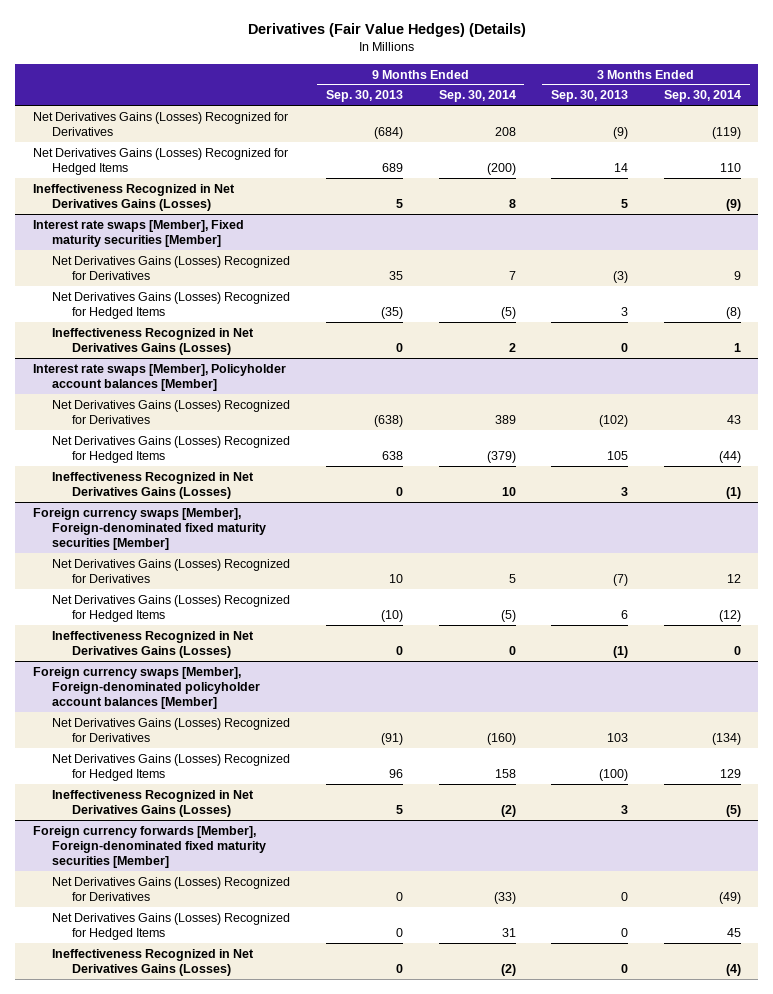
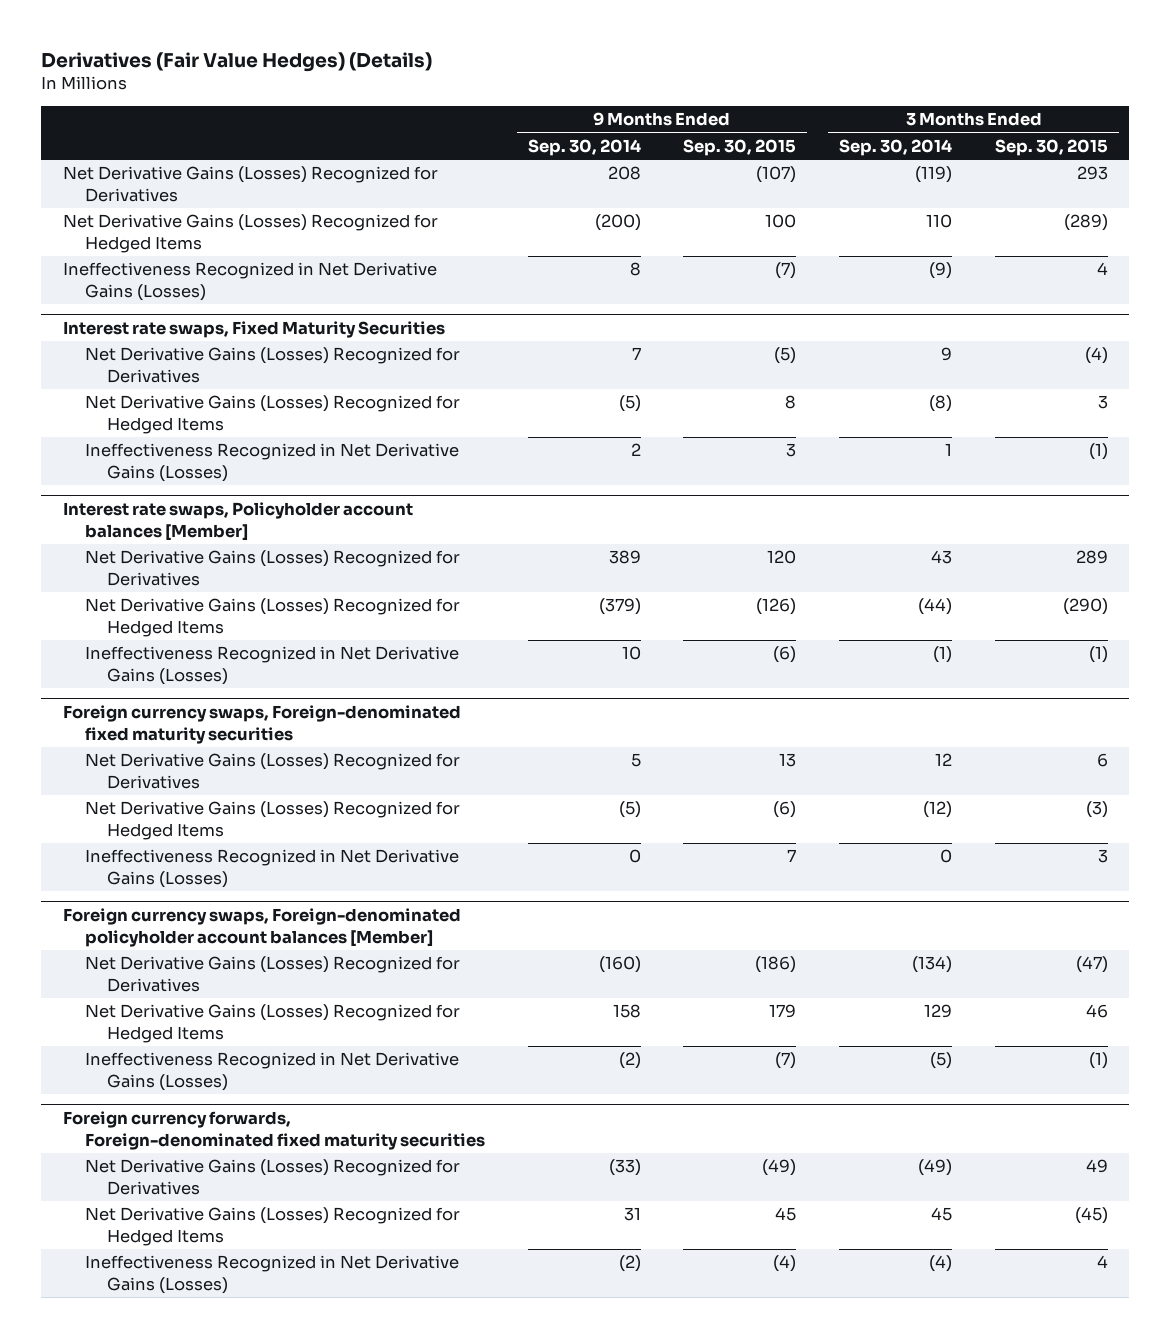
- | 9 Months Ended Sep. 30, 2013 | 9 Months Ended Sep. 30, 2014 | 3 Months Ended Sep. 30, 2013 | 3 Months Ended Sep. 30, 2014
+ | 9 Months Ended Sep. 30, 2014 | 9 Months Ended Sep. 30, 2015 | 3 Months Ended Sep. 30, 2014 | 3 Months Ended Sep. 30, 2015
- Net Derivatives Gains (Losses) Recognized for Derivatives | (684) | 208 | (9) | (119)
- Net Derivatives Gains (Losses) Recognized for Hedged Items | 689 | (200) | 14 | 110
- Ineffectiveness Recognized in Net Derivatives Gains (Losses) | 5 | 8 | 5 | (9)
- Interest rate swaps [Member], Fixed maturity securities [Member]
- Net Derivatives Gains (Losses) Recognized for Derivatives | 35 | 7 | (3) | 9
- Net Derivatives Gains (Losses) Recognized for Hedged Items | (35) | (5) | 3 | (8)
- Ineffectiveness Recognized in Net Derivatives Gains (Losses) | 0 | 2 | 0 | 1
- Interest rate swaps [Member], Policyholder account balances [Member]
- Net Derivatives Gains (Losses) Recognized for Derivatives | (638) | 389 | (102) | 43
- Net Derivatives Gains (Losses) Recognized for Hedged Items | 638 | (379) | 105 | (44)
- Ineffectiveness Recognized in Net Derivatives Gains (Losses) | 0 | 10 | 3 | (1)
- Foreign currency swaps [Member], Foreign-denominated fixed maturity securities [Member]
- Net Derivatives Gains (Losses) Recognized for Derivatives | 10 | 5 | (7) | 12
- Net Derivatives Gains (Losses) Recognized for Hedged Items | (10) | (5) | 6 | (12)
- Ineffectiveness Recognized in Net Derivatives Gains (Losses) | 0 | 0 | (1) | 0
- Foreign currency swaps [Member], Foreign-denominated policyholder account balances [Member]
- Net Derivatives Gains (Losses) Recognized for Derivatives | (91) | (160) | 103 | (134)
- Net Derivatives Gains (Losses) Recognized for Hedged Items | 96 | 158 | (100) | 129
- Ineffectiveness Recognized in Net Derivatives Gains (Losses) | 5 | (2) | 3 | (5)
- Foreign currency forwards [Member], Foreign-denominated fixed maturity securities [Member]
- Net Derivatives Gains (Losses) Recognized for Derivatives | 0 | (33) | 0 | (49)
- Net Derivatives Gains (Losses) Recognized for Hedged Items | 0 | 31 | 0 | 45
- Ineffectiveness Recognized in Net Derivatives Gains (Losses) | 0 | (2) | 0 | (4)
+ Net Derivative Gains (Losses) Recognized for Derivatives | 208 | (107) | (119) | 293
+ Net Derivative Gains (Losses) Recognized for Hedged Items | (200) | 100 | 110 | (289)
+ Ineffectiveness Recognized in Net Derivative Gains (Losses) | 8 | (7) | (9) | 4
+ Interest rate swaps, Fixed Maturity Securities
+ Net Derivative Gains (Losses) Recognized for Derivatives | 7 | (5) | 9 | (4)
+ Net Derivative Gains (Losses) Recognized for Hedged Items | (5) | 8 | (8) | 3
+ Ineffectiveness Recognized in Net Derivative Gains (Losses) | 2 | 3 | 1 | (1)
+ Interest rate swaps, Policyholder account balances [Member]
+ Net Derivative Gains (Losses) Recognized for Derivatives | 389 | 120 | 43 | 289
+ Net Derivative Gains (Losses) Recognized for Hedged Items | (379) | (126) | (44) | (290)
+ Ineffectiveness Recognized in Net Derivative Gains (Losses) | 10 | (6) | (1) | (1)
+ Foreign currency swaps, Foreign-denominated fixed maturity securities
+ Net Derivative Gains (Losses) Recognized for Derivatives | 5 | 13 | 12 | 6
+ Net Derivative Gains (Losses) Recognized for Hedged Items | (5) | (6) | (12) | (3)
+ Ineffectiveness Recognized in Net Derivative Gains (Losses) | 0 | 7 | 0 | 3
+ Foreign currency swaps, Foreign-denominated policyholder account balances [Member]
+ Net Derivative Gains (Losses) Recognized for Derivatives | (160) | (186) | (134) | (47)
+ Net Derivative Gains (Losses) Recognized for Hedged Items | 158 | 179 | 129 | 46
+ Ineffectiveness Recognized in Net Derivative Gains (Losses) | (2) | (7) | (5) | (1)
+ Foreign currency forwards, Foreign-denominated fixed maturity securities
+ Net Derivative Gains (Losses) Recognized for Derivatives | (33) | (49) | (49) | 49
+ Net Derivative Gains (Losses) Recognized for Hedged Items | 31 | 45 | 45 | (45)
+ Ineffectiveness Recognized in Net Derivative Gains (Losses) | (2) | (4) | (4) | 4

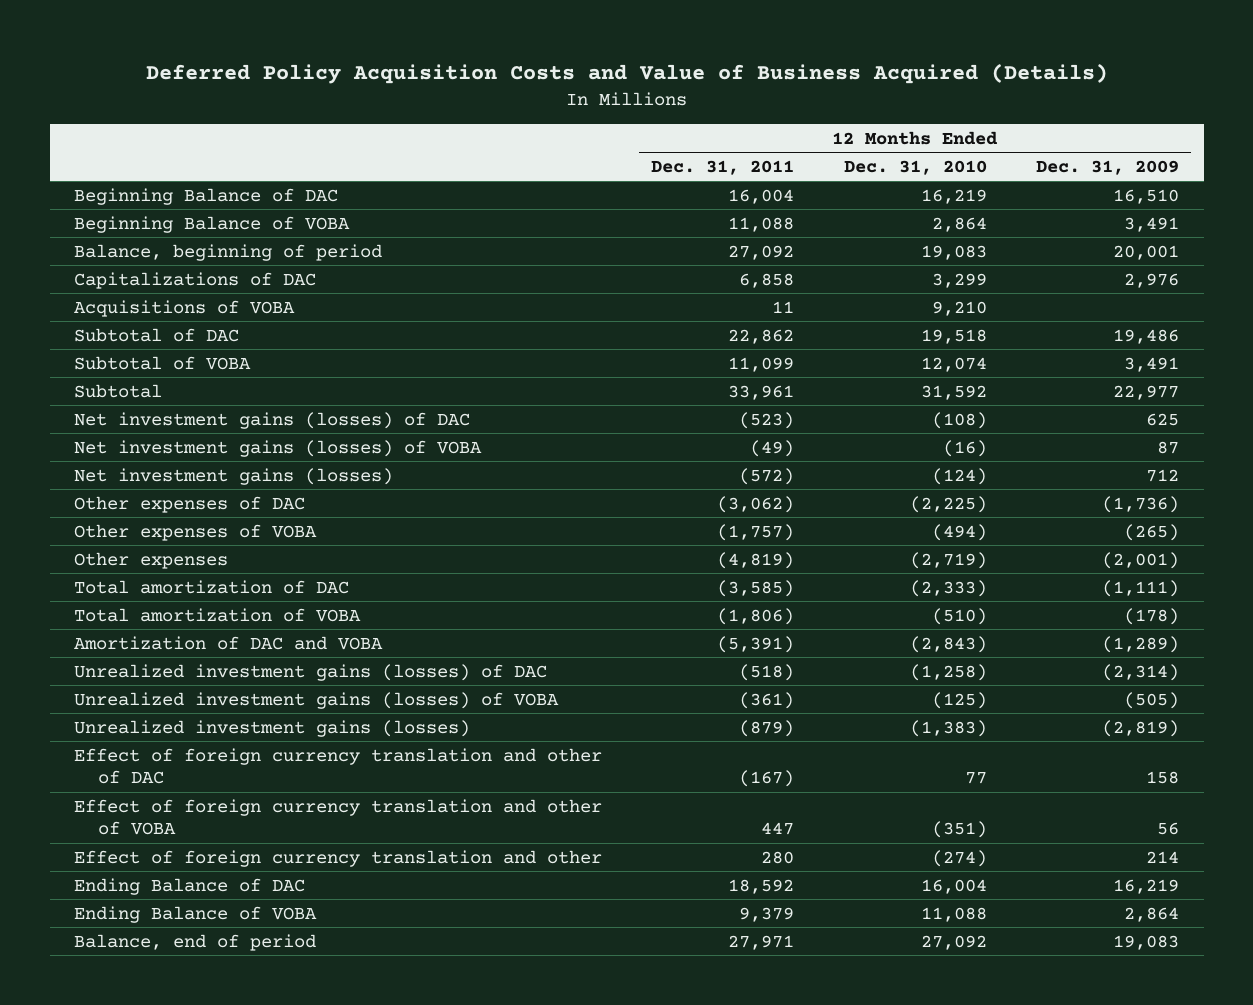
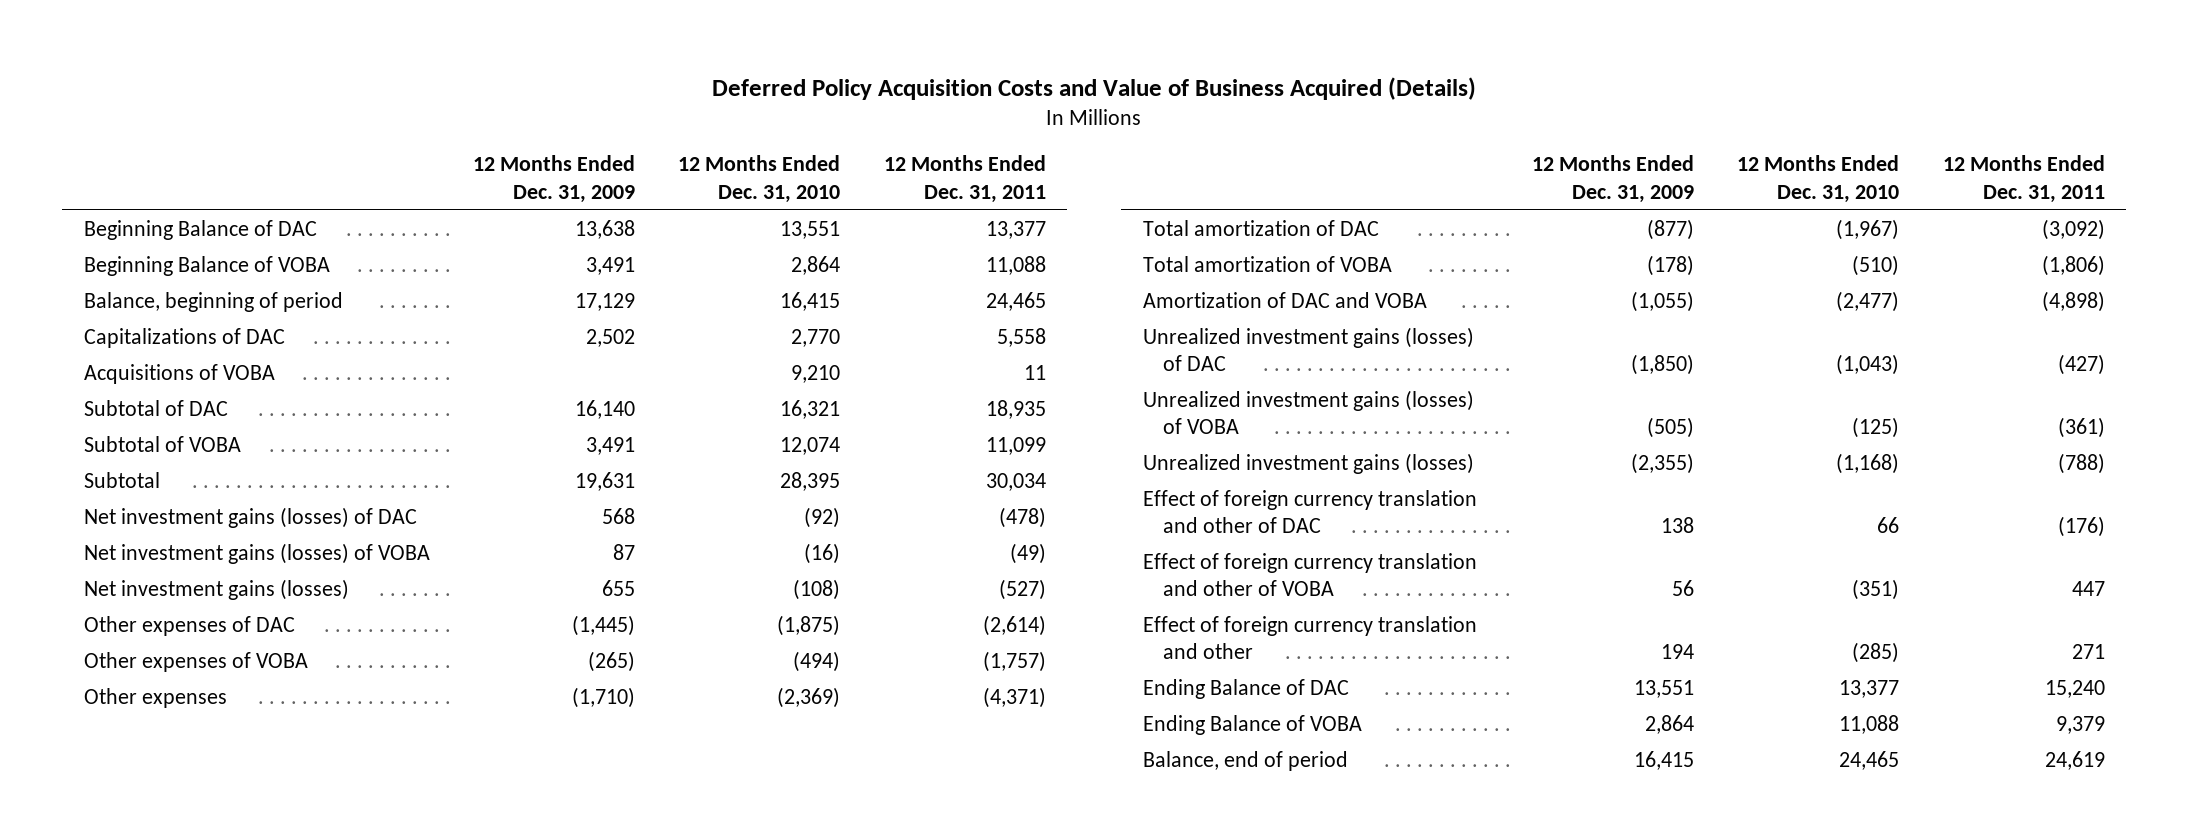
- | 12 Months Ended Dec. 31, 2011 | 12 Months Ended Dec. 31, 2010 | 12 Months Ended Dec. 31, 2009
+ | 12 Months Ended Dec. 31, 2009 | 12 Months Ended Dec. 31, 2010 | 12 Months Ended Dec. 31, 2011
- Beginning Balance of DAC | 16,004 | 16,219 | 16,510
+ Beginning Balance of DAC | 13,638 | 13,551 | 13,377
- Balance, beginning of period | 27,092 | 19,083 | 20,001
- Capitalizations of DAC | 6,858 | 3,299 | 2,976
+ Balance, beginning of period | 17,129 | 16,415 | 24,465
+ Capitalizations of DAC | 2,502 | 2,770 | 5,558
- Subtotal of DAC | 22,862 | 19,518 | 19,486
+ Subtotal of DAC | 16,140 | 16,321 | 18,935
- Subtotal | 33,961 | 31,592 | 22,977
- Net investment gains (losses) of DAC | (523) | (108) | 625
+ Subtotal | 19,631 | 28,395 | 30,034
+ Net investment gains (losses) of DAC | 568 | (92) | (478)
- Net investment gains (losses) | (572) | (124) | 712
- Other expenses of DAC | (3,062) | (2,225) | (1,736)
+ Net investment gains (losses) | 655 | (108) | (527)
+ Other expenses of DAC | (1,445) | (1,875) | (2,614)
- Other expenses | (4,819) | (2,719) | (2,001)
- Total amortization of DAC | (3,585) | (2,333) | (1,111)
+ Other expenses | (1,710) | (2,369) | (4,371)
+ Total amortization of DAC | (877) | (1,967) | (3,092)
- Amortization of DAC and VOBA | (5,391) | (2,843) | (1,289)
- Unrealized investment gains (losses) of DAC | (518) | (1,258) | (2,314)
+ Amortization of DAC and VOBA | (1,055) | (2,477) | (4,898)
+ Unrealized investment gains (losses) of DAC | (1,850) | (1,043) | (427)
- Unrealized investment gains (losses) | (879) | (1,383) | (2,819)
- Effect of foreign currency translation and other of DAC | (167) | 77 | 158
+ Unrealized investment gains (losses) | (2,355) | (1,168) | (788)
+ Effect of foreign currency translation and other of DAC | 138 | 66 | (176)
- Effect of foreign currency translation and other | 280 | (274) | 214
- Ending Balance of DAC | 18,592 | 16,004 | 16,219
+ Effect of foreign currency translation and other | 194 | (285) | 271
+ Ending Balance of DAC | 13,551 | 13,377 | 15,240
- Balance, end of period | 27,971 | 27,092 | 19,083
+ Balance, end of period | 16,415 | 24,465 | 24,619

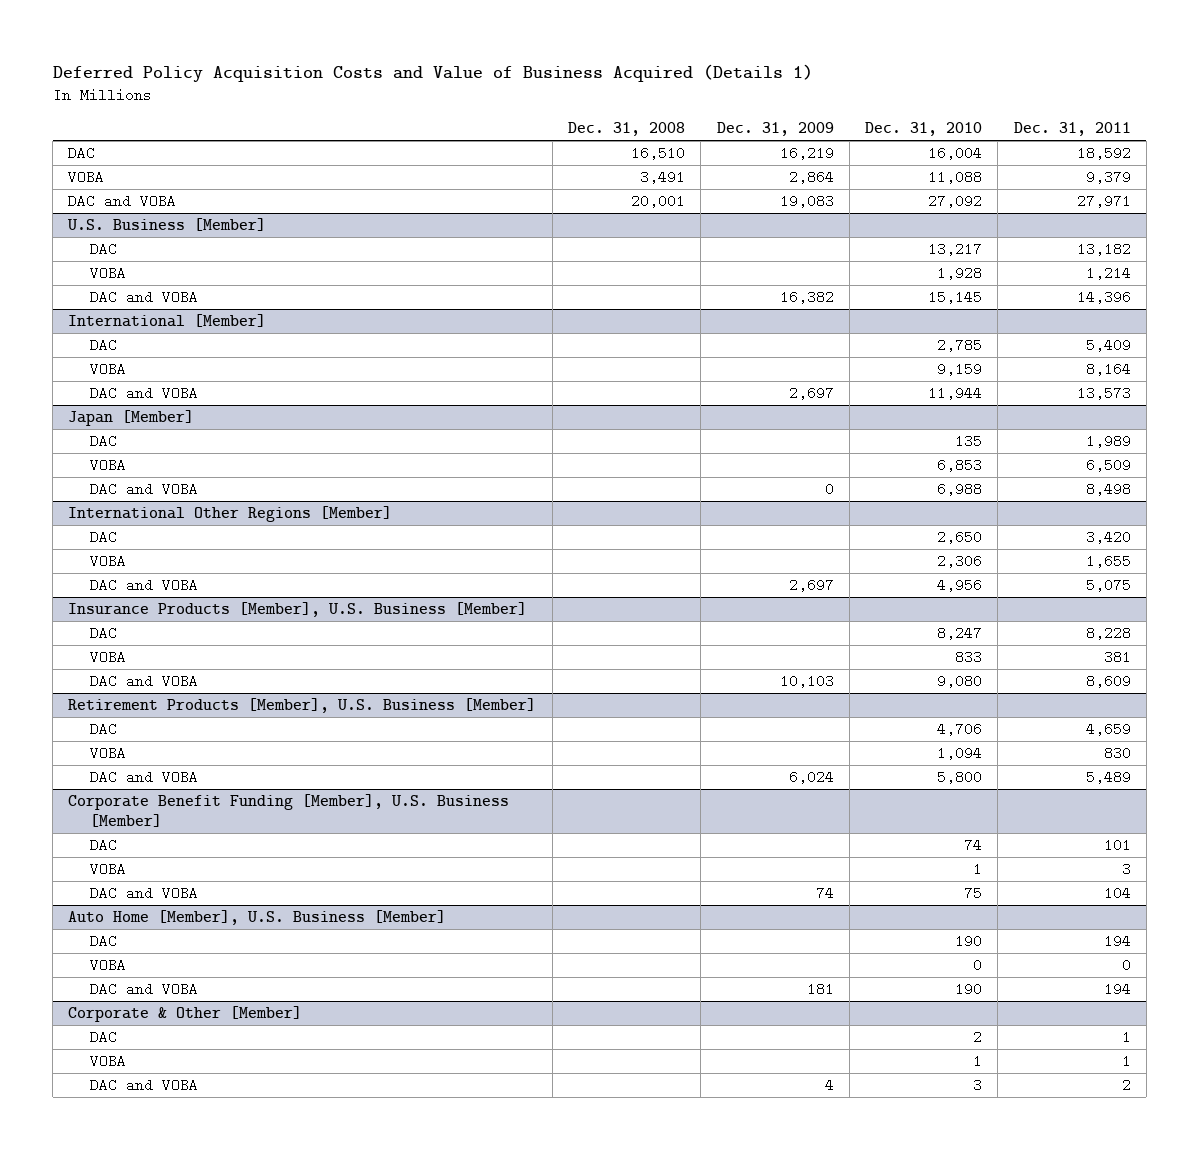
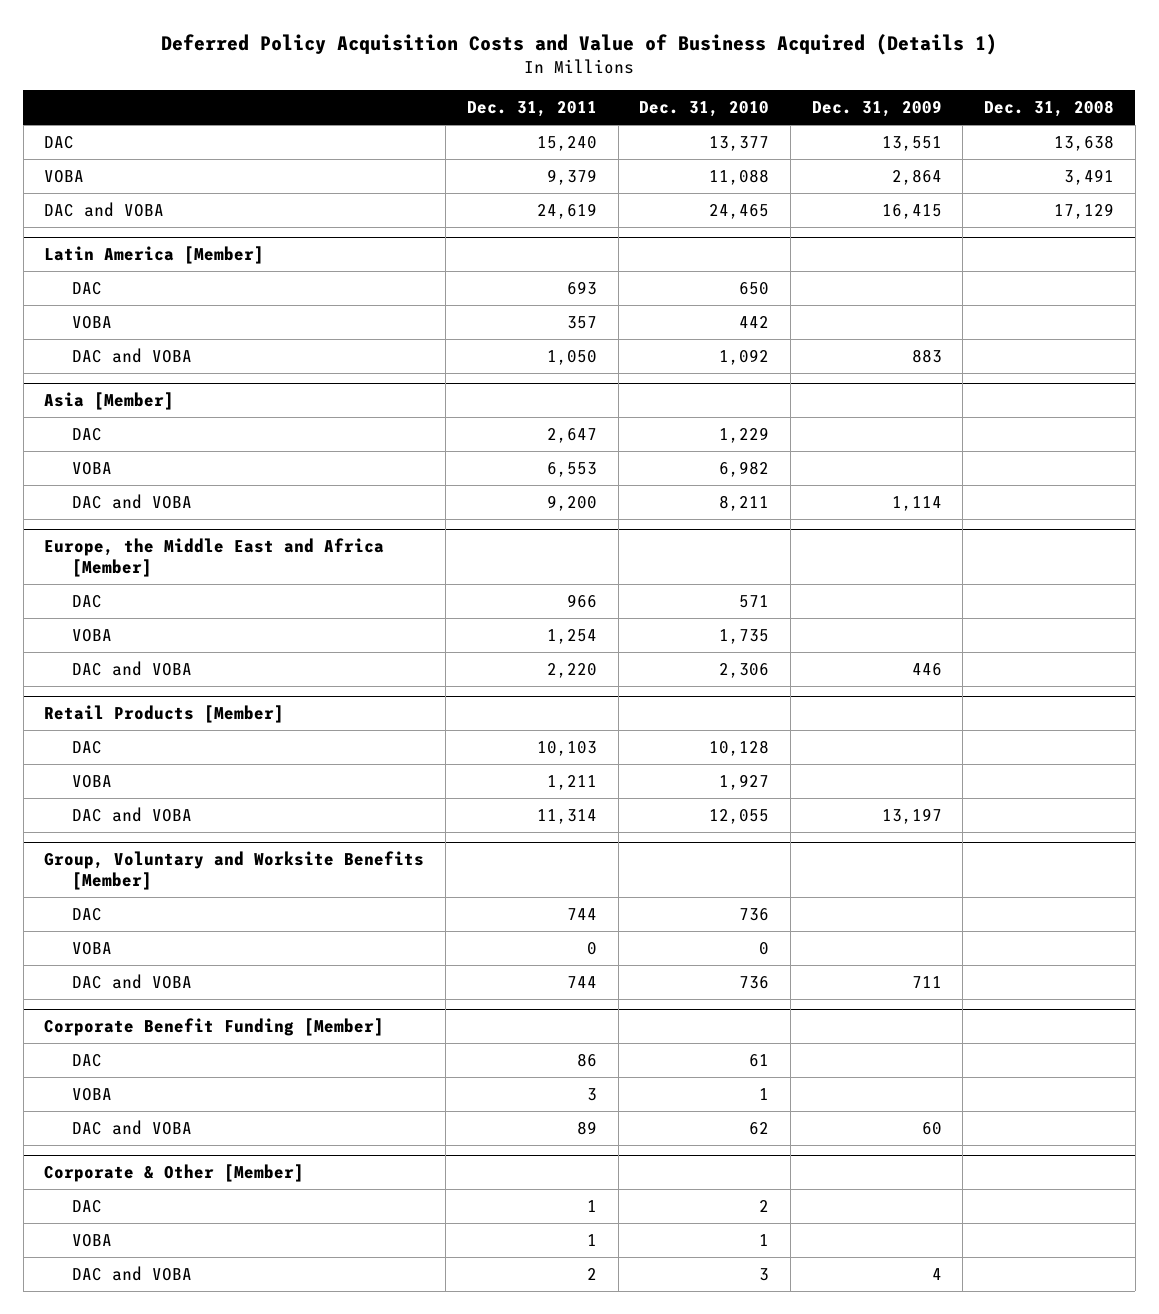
- | Dec. 31, 2008 | Dec. 31, 2009 | Dec. 31, 2010 | Dec. 31, 2011
+ | Dec. 31, 2011 | Dec. 31, 2010 | Dec. 31, 2009 | Dec. 31, 2008
- DAC | 16,510 | 16,219 | 16,004 | 18,592
+ DAC | 15,240 | 13,377 | 13,551 | 13,638
- DAC and VOBA | 20,001 | 19,083 | 27,092 | 27,971
- U.S. Business [Member]
- DAC | | | 13,217 | 13,182
- VOBA | | | 1,928 | 1,214
- DAC and VOBA | | 16,382 | 15,145 | 14,396
- International [Member]
- DAC | | | 2,785 | 5,409
- VOBA | | | 9,159 | 8,164
- DAC and VOBA | | 2,697 | 11,944 | 13,573
- Japan [Member]
- DAC | | | 135 | 1,989
- VOBA | | | 6,853 | 6,509
- DAC and VOBA | | 0 | 6,988 | 8,498
- International Other Regions [Member]
- DAC | | | 2,650 | 3,420
- VOBA | | | 2,306 | 1,655
- DAC and VOBA | | 2,697 | 4,956 | 5,075
- Insurance Products [Member], U.S. Business [Member]
- DAC | | | 8,247 | 8,228
- VOBA | | | 833 | 381
- DAC and VOBA | | 10,103 | 9,080 | 8,609
- Retirement Products [Member], U.S. Business [Member]
- DAC | | | 4,706 | 4,659
- VOBA | | | 1,094 | 830
- DAC and VOBA | | 6,024 | 5,800 | 5,489
- Corporate Benefit Funding [Member], U.S. Business [Member]
- DAC | | | 74 | 101
- VOBA | | | 1 | 3
- DAC and VOBA | | 74 | 75 | 104
- Auto Home [Member], U.S. Business [Member]
- DAC | | | 190 | 194
+ DAC and VOBA | 24,619 | 24,465 | 16,415 | 17,129
+ Latin America [Member]
+ DAC | 693 | 650 | |
+ VOBA | 357 | 442 | |
+ DAC and VOBA | 1,050 | 1,092 | 883 |
+ Asia [Member]
+ DAC | 2,647 | 1,229 | |
+ VOBA | 6,553 | 6,982 | |
+ DAC and VOBA | 9,200 | 8,211 | 1,114 |
+ Europe, the Middle East and Africa [Member]
+ DAC | 966 | 571 | |
+ VOBA | 1,254 | 1,735 | |
+ DAC and VOBA | 2,220 | 2,306 | 446 |
+ Retail Products [Member]
+ DAC | 10,103 | 10,128 | |
+ VOBA | 1,211 | 1,927 | |
+ DAC and VOBA | 11,314 | 12,055 | 13,197 |
+ Group, Voluntary and Worksite Benefits [Member]
+ DAC | 744 | 736 | |
- DAC and VOBA | | 181 | 190 | 194
+ DAC and VOBA | 744 | 736 | 711 |
+ Corporate Benefit Funding [Member]
+ DAC | 86 | 61 | |
+ VOBA | 3 | 1 | |
+ DAC and VOBA | 89 | 62 | 60 |

